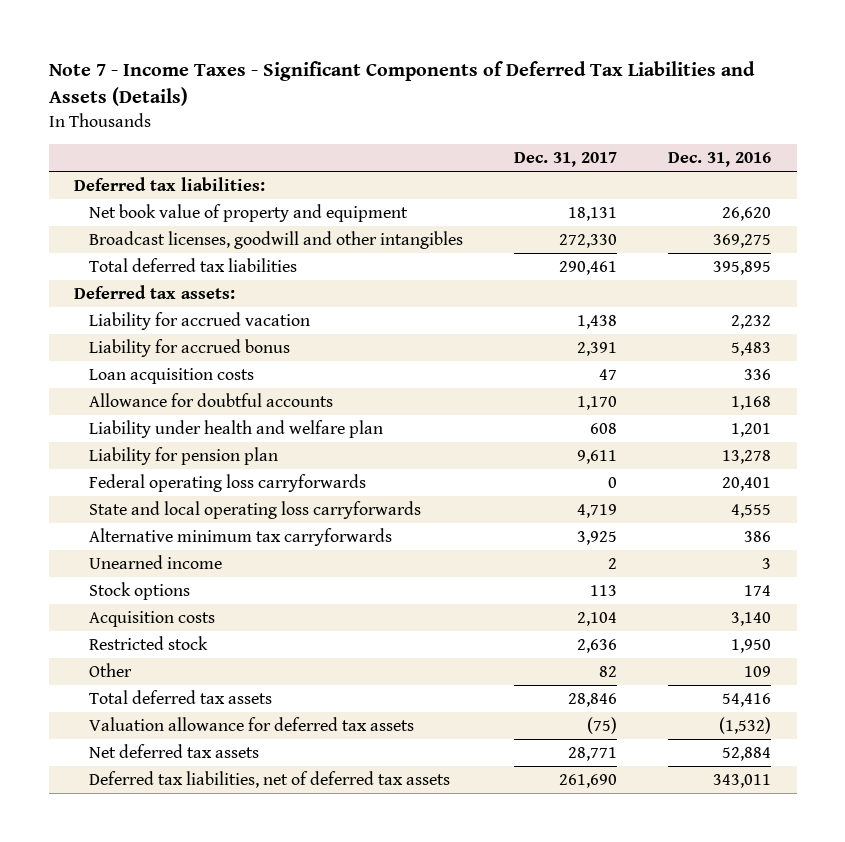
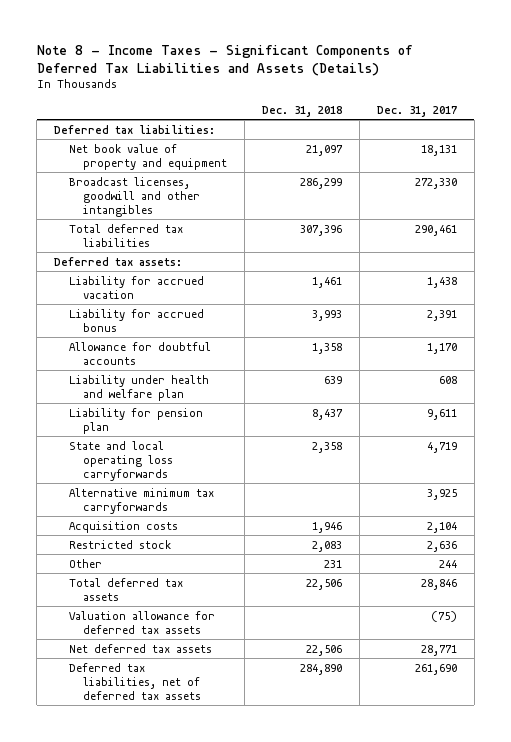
- Note 7 - Income Taxes - Significant Components of Deferred Tax Liabilities and Assets (Details)
+ Note 8 - Income Taxes - Significant Components of Deferred Tax Liabilities and Assets (Details)
- | Dec. 31, 2017 | Dec. 31, 2016
+ | Dec. 31, 2018 | Dec. 31, 2017
- Loan acquisition costs | 47 | 336
- Federal operating loss carryforwards | 0 | 20,401
- Unearned income | 2 | 3
- Stock options | 113 | 174
- Other | 82 | 109
+ Other | 231 | 244

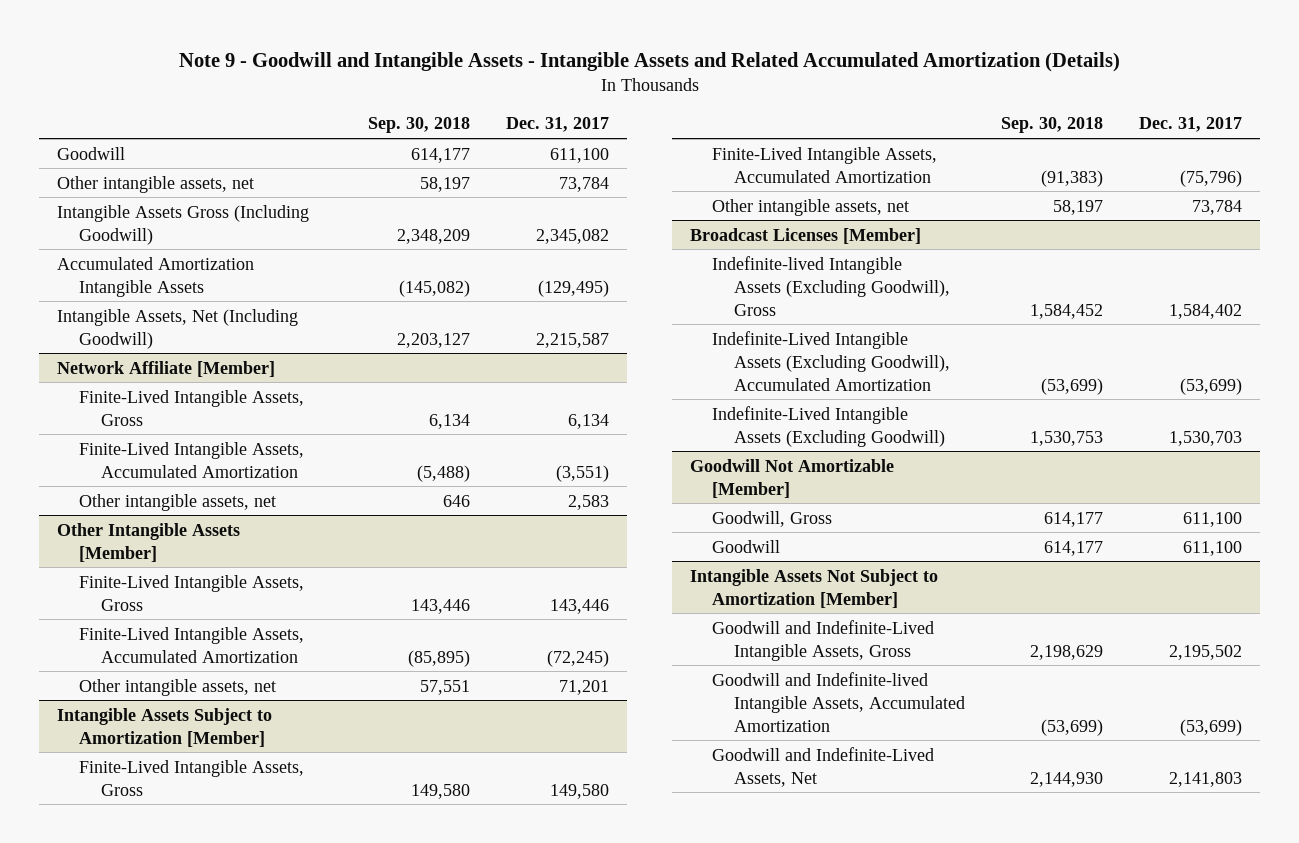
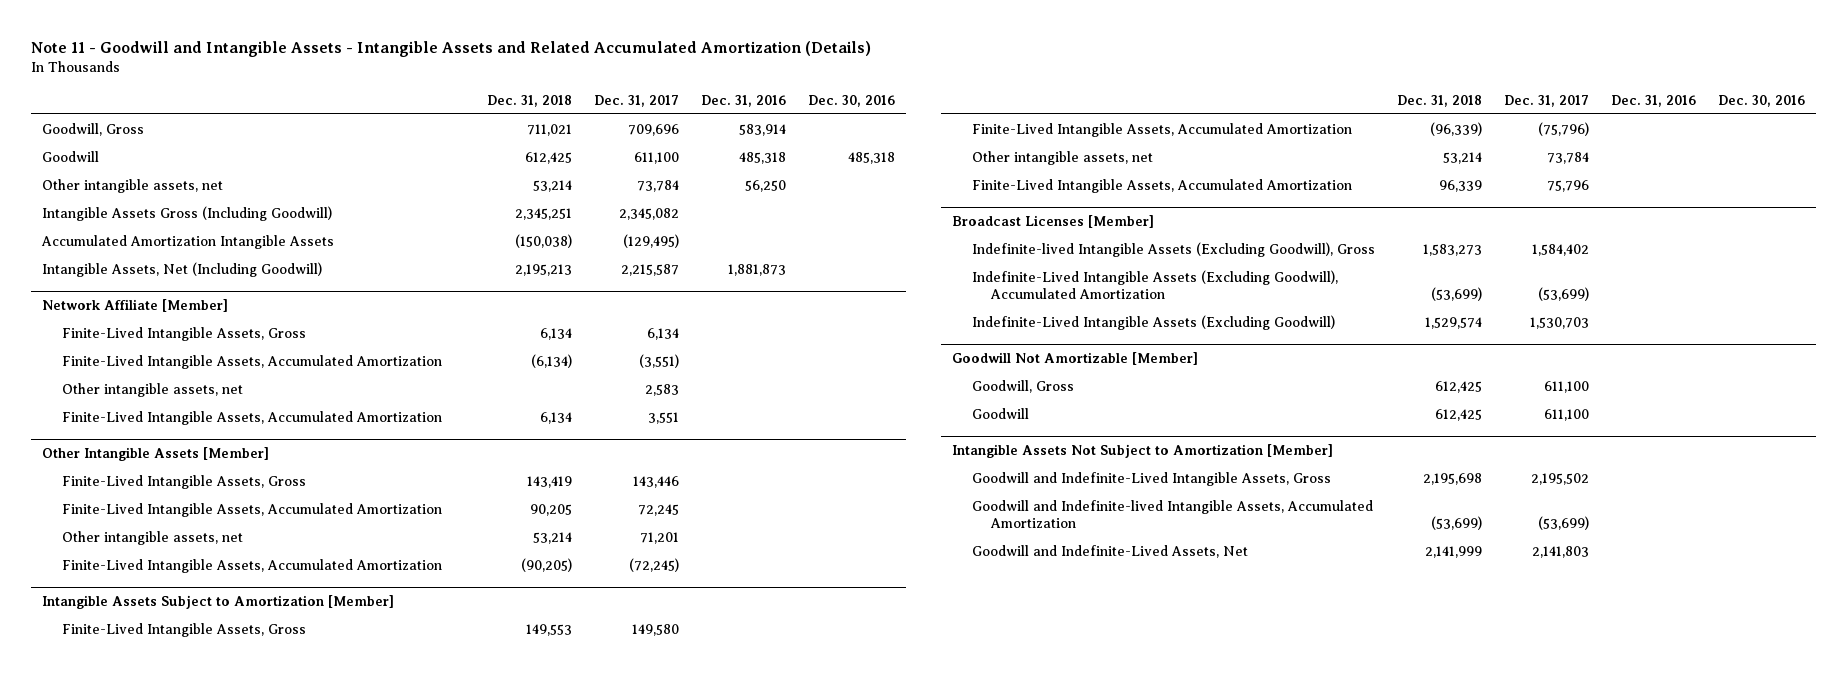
- Note 9 - Goodwill and Intangible Assets - Intangible Assets and Related Accumulated Amortization (Details)
+ Note 11 - Goodwill and Intangible Assets - Intangible Assets and Related Accumulated Amortization (Details)
- | Sep. 30, 2018 | Dec. 31, 2017
+ | Dec. 31, 2018 | Dec. 31, 2017 | Dec. 31, 2016 | Dec. 30, 2016
+ Goodwill, Gross | 711,021 | 709,696 | 583,914 |
@ Network Affiliate [Member]
+ Finite-Lived Intangible Assets, Accumulated Amortization | 6,134 | 3,551 | |
@ Other Intangible Assets [Member]
+ Finite-Lived Intangible Assets, Accumulated Amortization | 90,205 | 72,245 | |
moved down: Finite-Lived Intangible Assets, Accumulated Amortization | (90,205) | (72,245) | |
@ Intangible Assets Subject to Amortization [Member]
+ Finite-Lived Intangible Assets, Accumulated Amortization | 96,339 | 75,796 | |

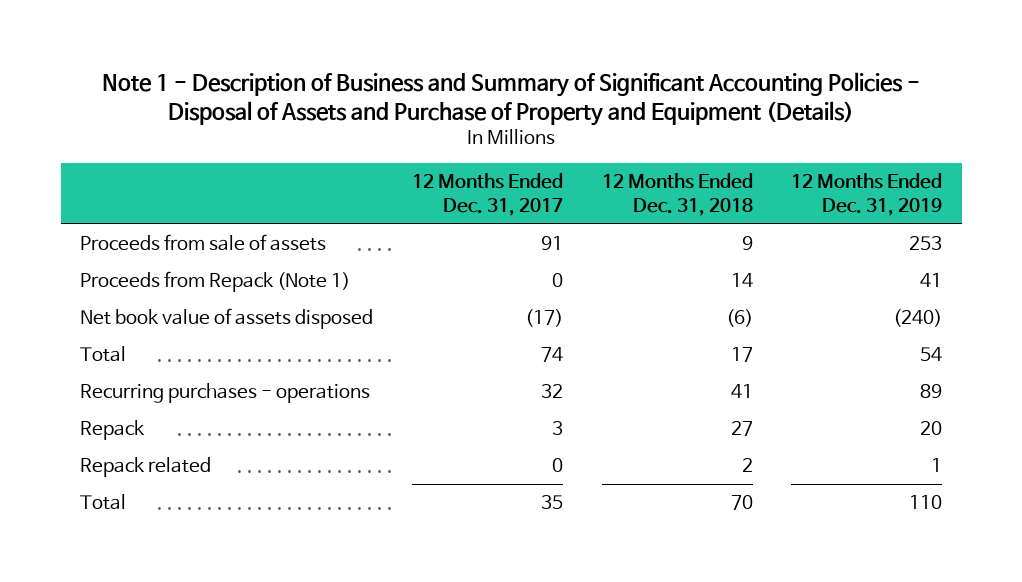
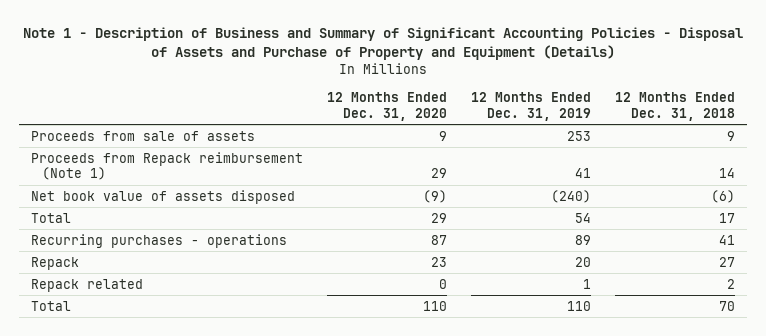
- | 12 Months Ended Dec. 31, 2017 | 12 Months Ended Dec. 31, 2018 | 12 Months Ended Dec. 31, 2019
+ | 12 Months Ended Dec. 31, 2020 | 12 Months Ended Dec. 31, 2019 | 12 Months Ended Dec. 31, 2018
- Proceeds from Repack (Note 1) | 0 | 14 | 41
+ Proceeds from Repack reimbursement (Note 1) | 29 | 41 | 14

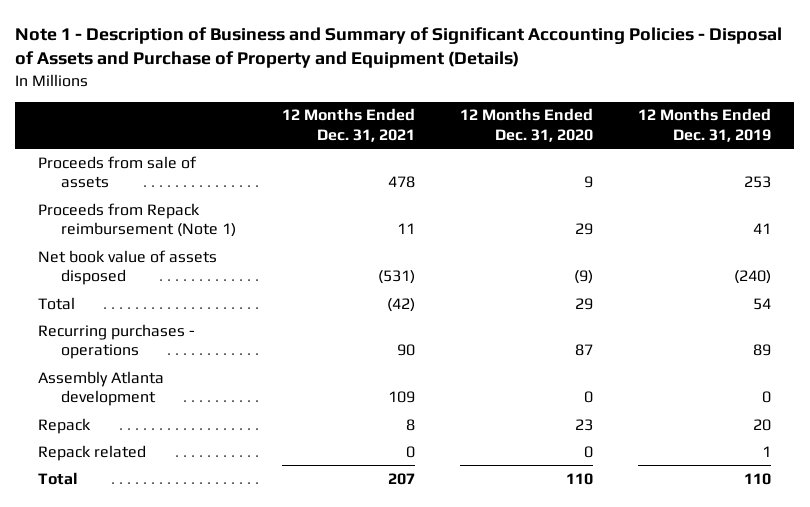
- | 12 Months Ended Dec. 31, 2020 | 12 Months Ended Dec. 31, 2019 | 12 Months Ended Dec. 31, 2018
+ | 12 Months Ended Dec. 31, 2021 | 12 Months Ended Dec. 31, 2020 | 12 Months Ended Dec. 31, 2019
+ Assembly Atlanta development | 109 | 0 | 0

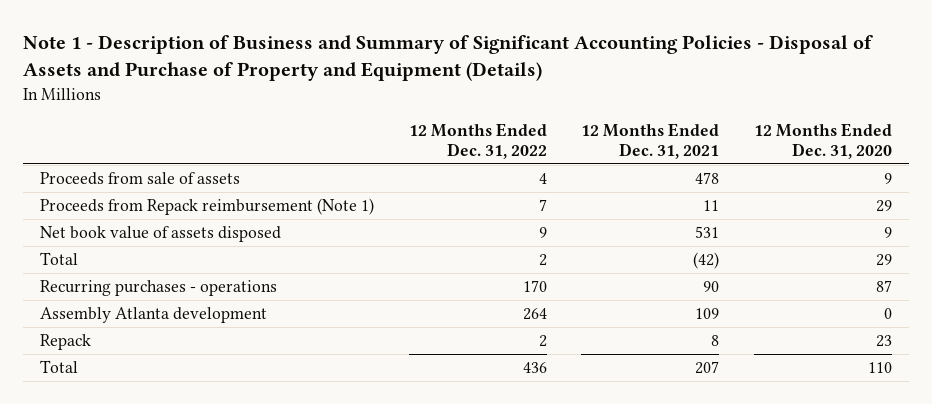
- | 12 Months Ended Dec. 31, 2021 | 12 Months Ended Dec. 31, 2020 | 12 Months Ended Dec. 31, 2019
+ | 12 Months Ended Dec. 31, 2022 | 12 Months Ended Dec. 31, 2021 | 12 Months Ended Dec. 31, 2020
- Net book value of assets disposed | (531) | (9) | (240)
+ Net book value of assets disposed | 9 | 531 | 9
- Repack related | 0 | 0 | 1

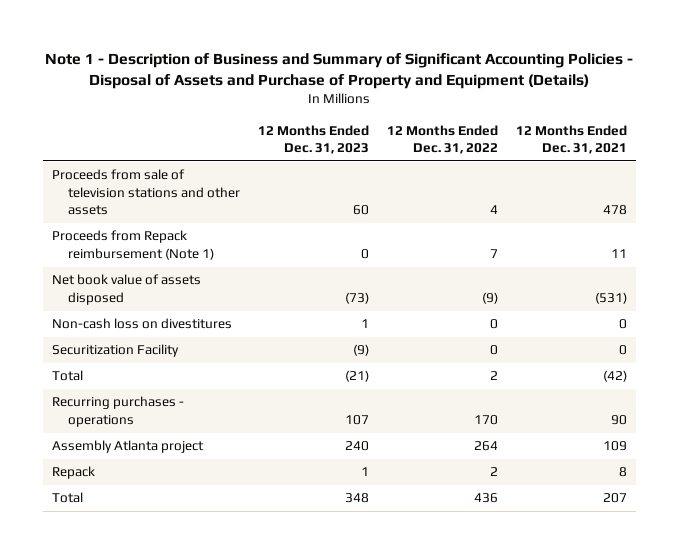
- | 12 Months Ended Dec. 31, 2022 | 12 Months Ended Dec. 31, 2021 | 12 Months Ended Dec. 31, 2020
+ | 12 Months Ended Dec. 31, 2023 | 12 Months Ended Dec. 31, 2022 | 12 Months Ended Dec. 31, 2021
- Proceeds from sale of assets | 4 | 478 | 9
+ Proceeds from sale of television stations and other assets | 60 | 4 | 478
- Net book value of assets disposed | 9 | 531 | 9
+ Net book value of assets disposed | (73) | (9) | (531)
+ Non-cash loss on divestitures | 1 | 0 | 0
+ Securitization Facility | (9) | 0 | 0
- Assembly Atlanta development | 264 | 109 | 0
+ Assembly Atlanta project | 240 | 264 | 109

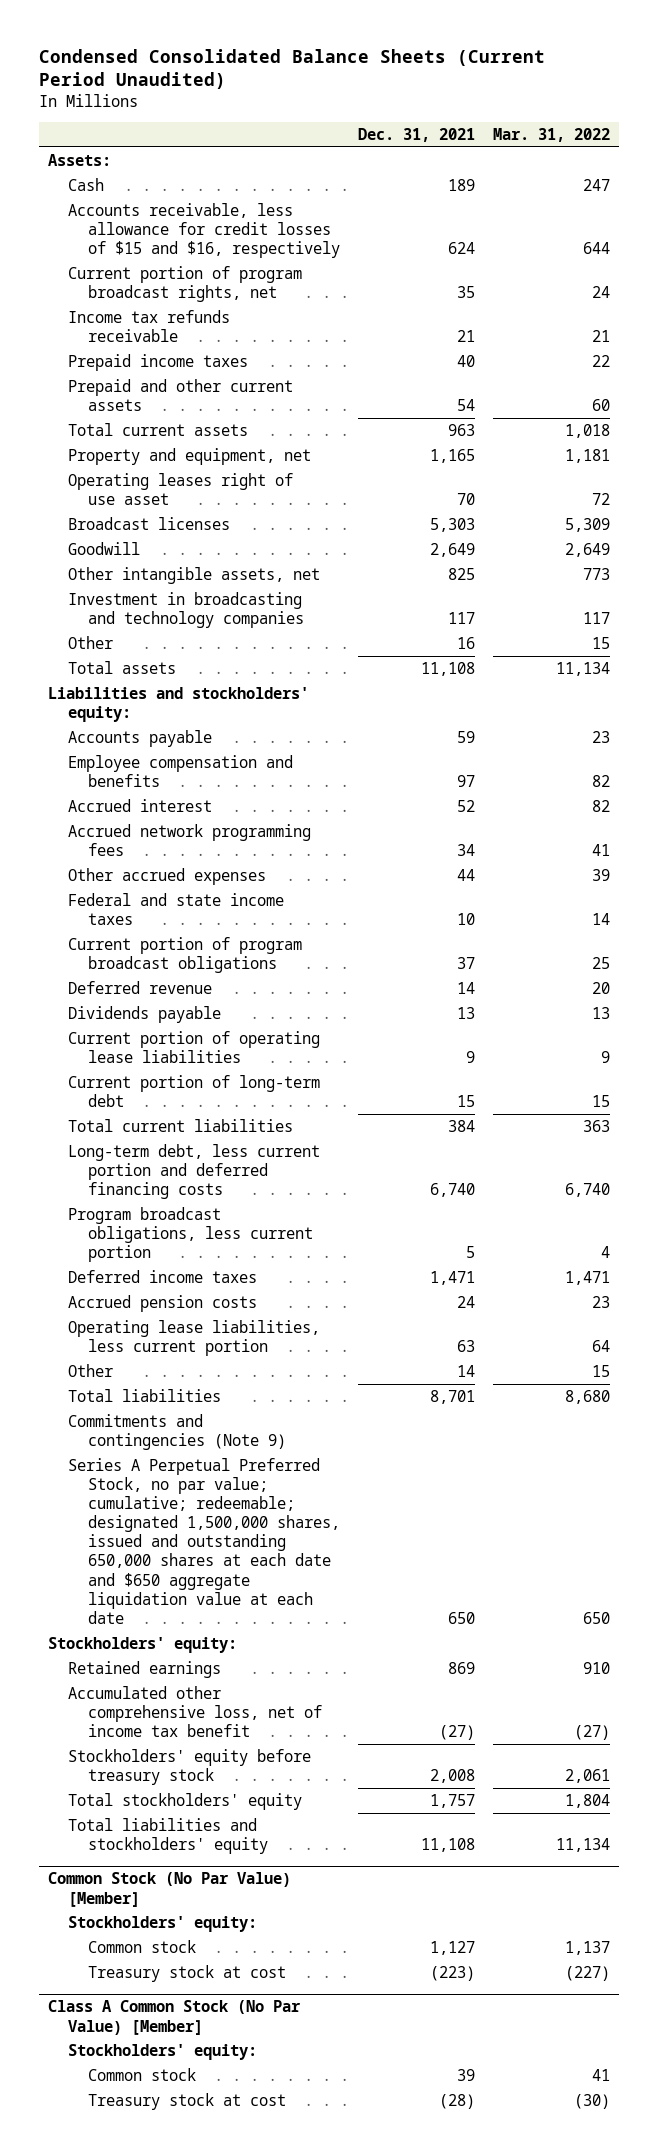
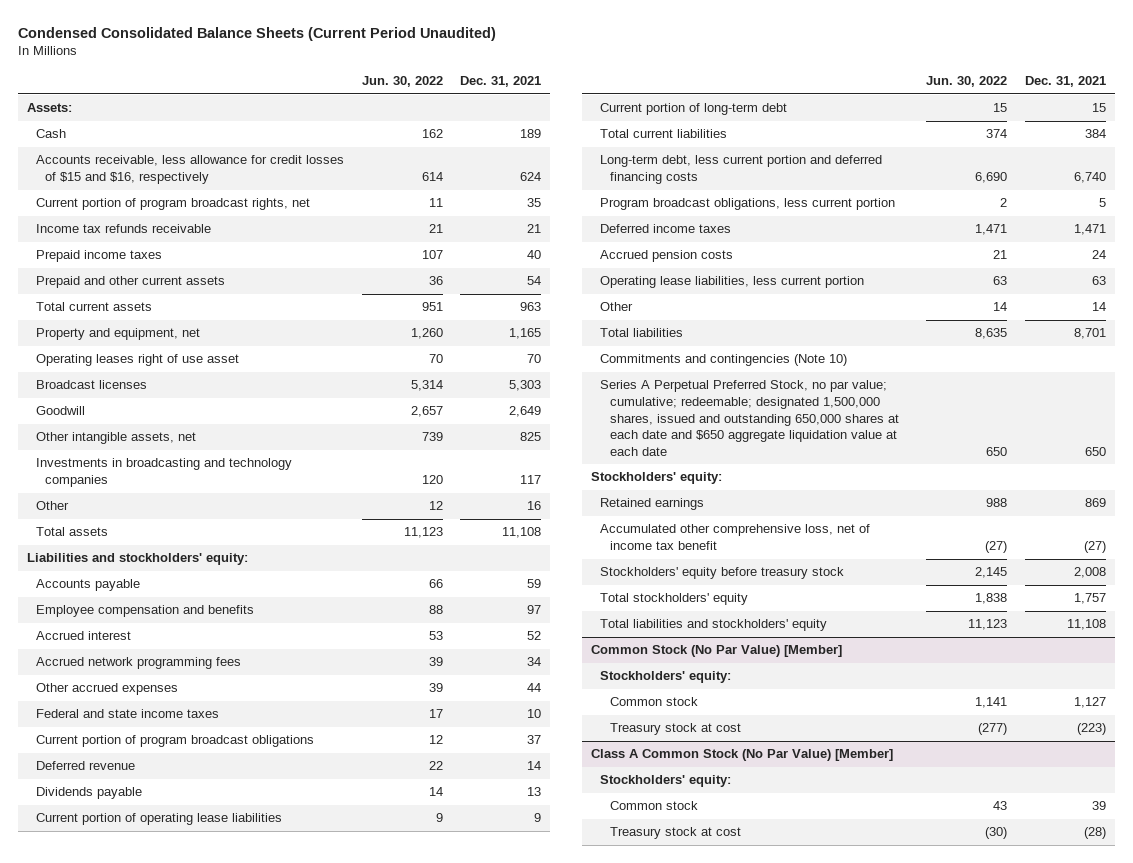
- | Dec. 31, 2021 | Mar. 31, 2022
+ | Jun. 30, 2022 | Dec. 31, 2021
- Investment in broadcasting and technology companies | 117 | 117
+ Investments in broadcasting and technology companies | 120 | 117
- Commitments and contingencies (Note 9)
+ Commitments and contingencies (Note 10)

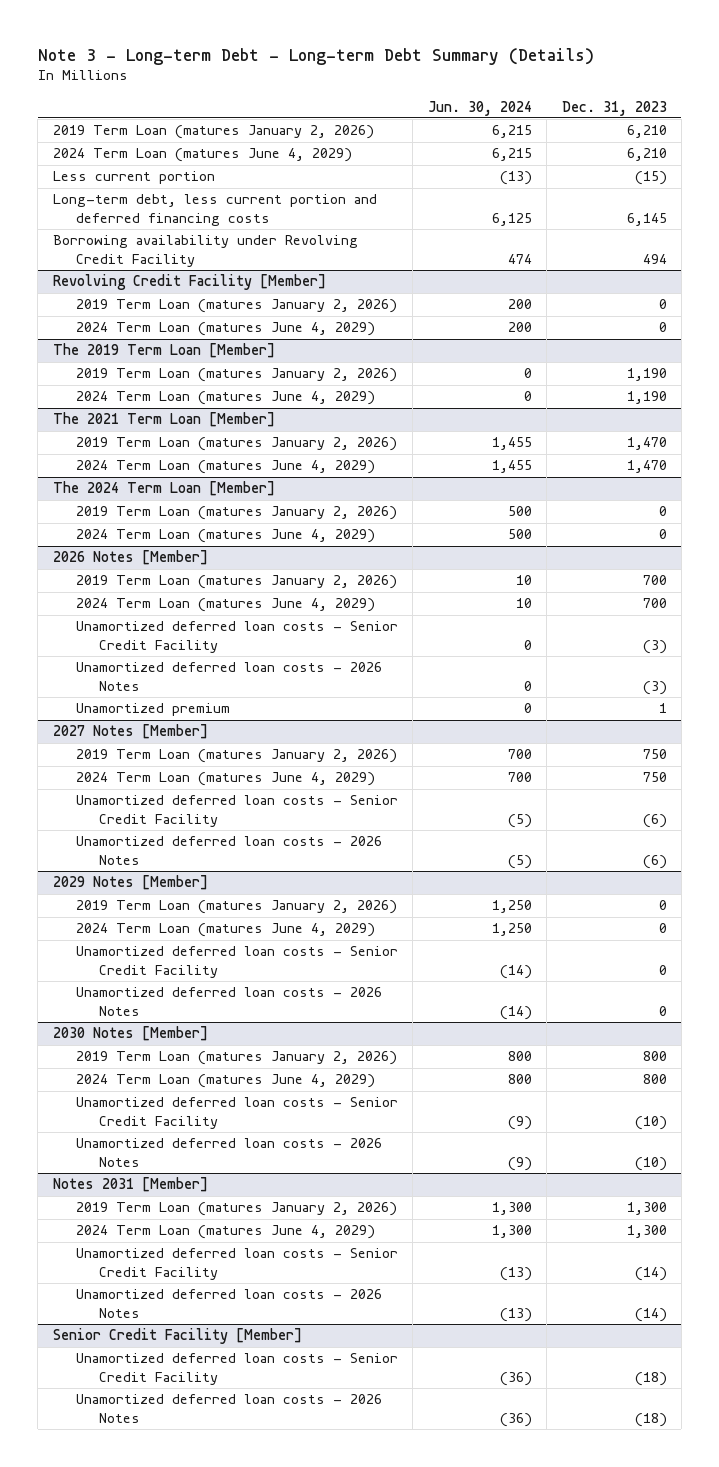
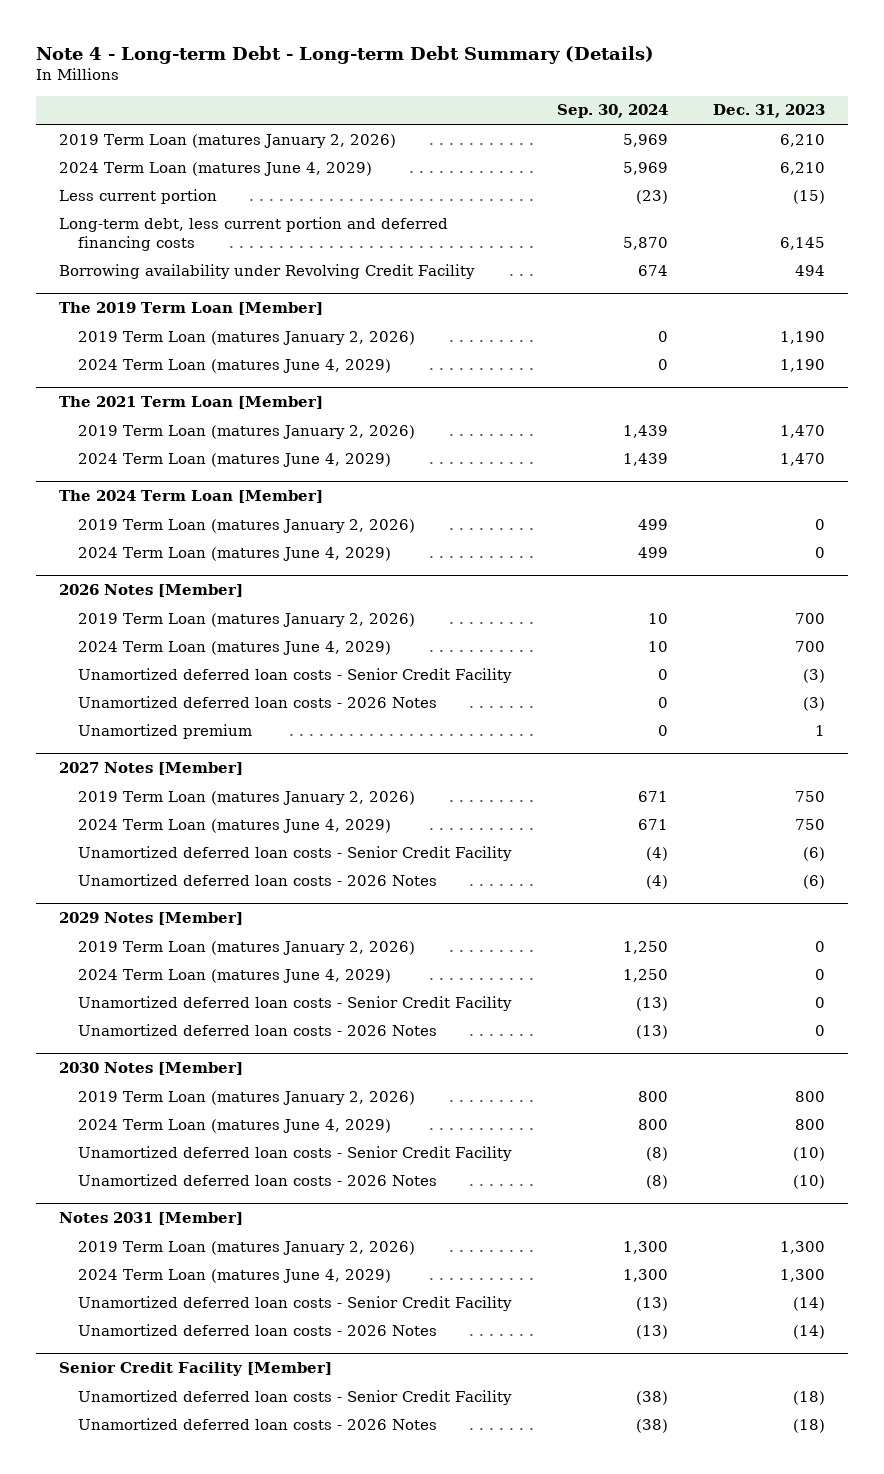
- Note 3 - Long-term Debt - Long-term Debt Summary (Details)
+ Note 4 - Long-term Debt - Long-term Debt Summary (Details)
- | Jun. 30, 2024 | Dec. 31, 2023
+ | Sep. 30, 2024 | Dec. 31, 2023
- Revolving Credit Facility [Member]
- 2019 Term Loan (matures January 2, 2026) | 200 | 0
- 2024 Term Loan (matures June 4, 2029) | 200 | 0

